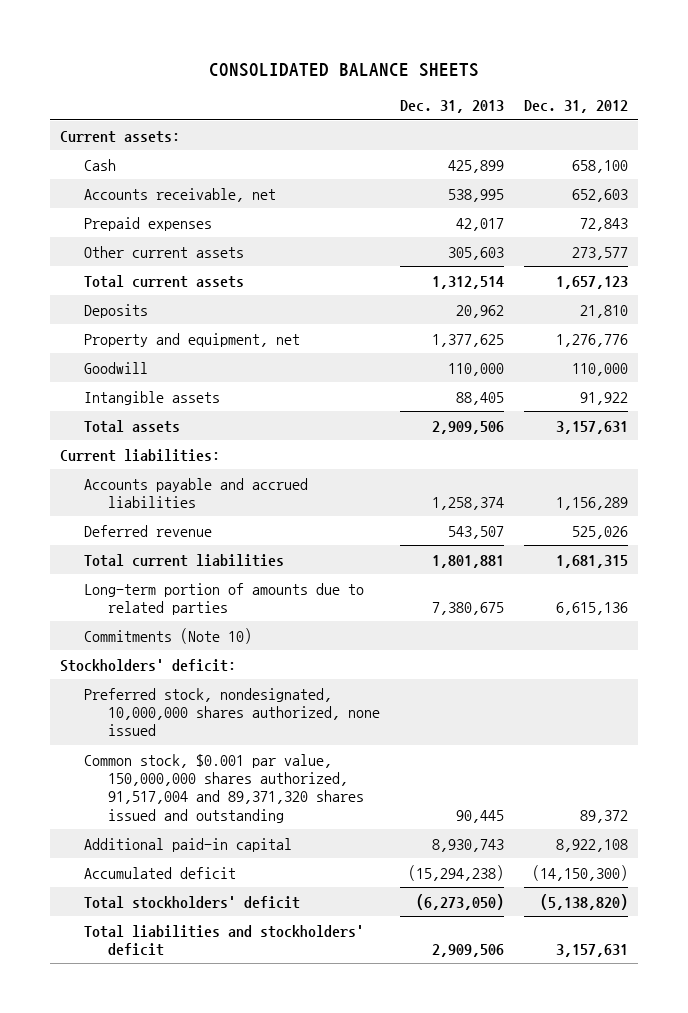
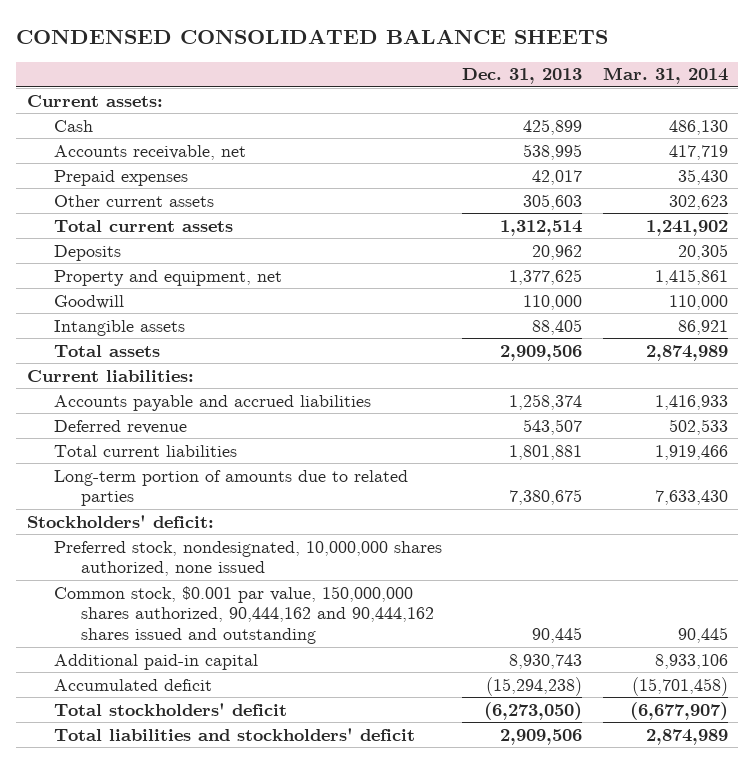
- CONSOLIDATED BALANCE SHEETS
+ CONDENSED CONSOLIDATED BALANCE SHEETS
- | Dec. 31, 2013 | Dec. 31, 2012
+ | Dec. 31, 2013 | Mar. 31, 2014
- Commitments (Note 10)
- Common stock, $0.001 par value, 150,000,000 shares authorized, 91,517,004 and 89,371,320 shares issued and outstanding | 90,445 | 89,372
+ Common stock, $0.001 par value, 150,000,000 shares authorized, 90,444,162 and 90,444,162 shares issued and outstanding | 90,445 | 90,445

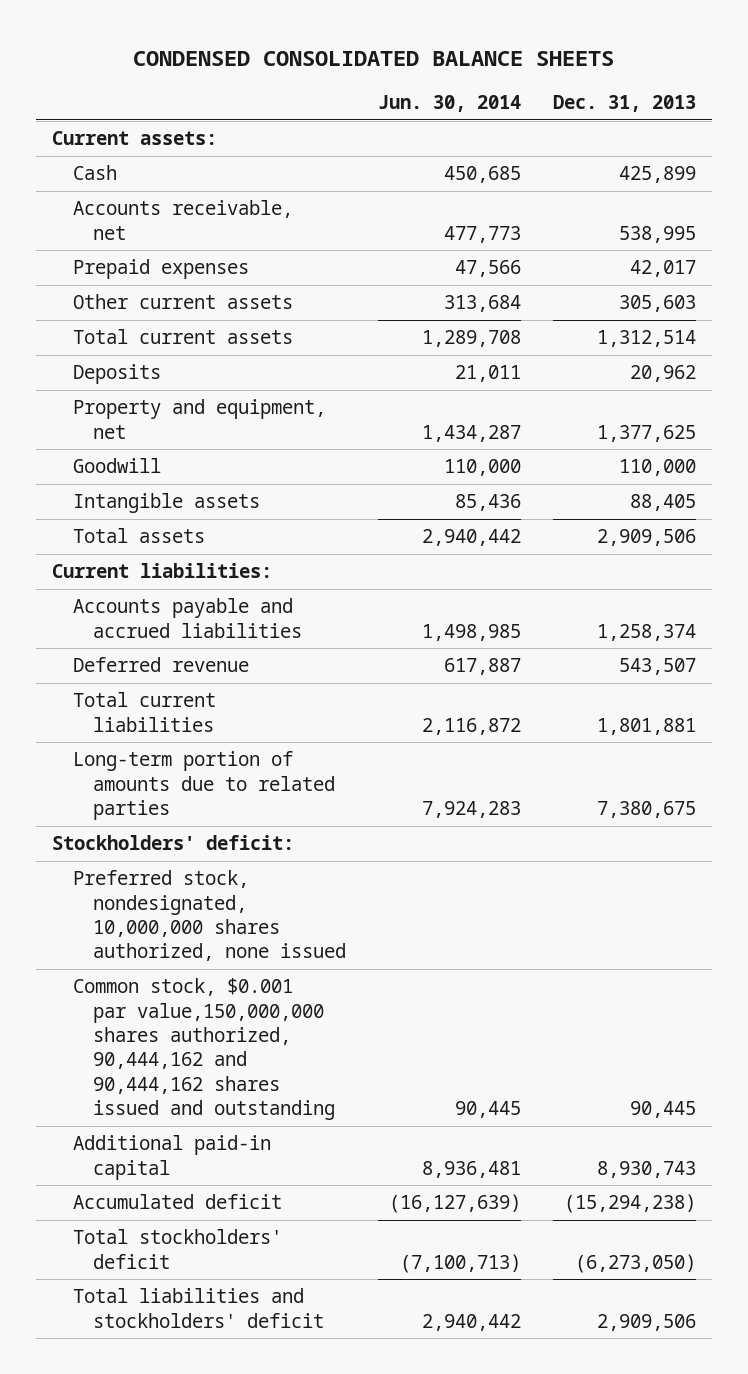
- | Dec. 31, 2013 | Mar. 31, 2014
+ | Jun. 30, 2014 | Dec. 31, 2013
- Common stock, $0.001 par value, 150,000,000 shares authorized, 90,444,162 and 90,444,162 shares issued and outstanding | 90,445 | 90,445
+ Common stock, $0.001 par value,150,000,000 shares authorized, 90,444,162 and 90,444,162 shares issued and outstanding | 90,445 | 90,445

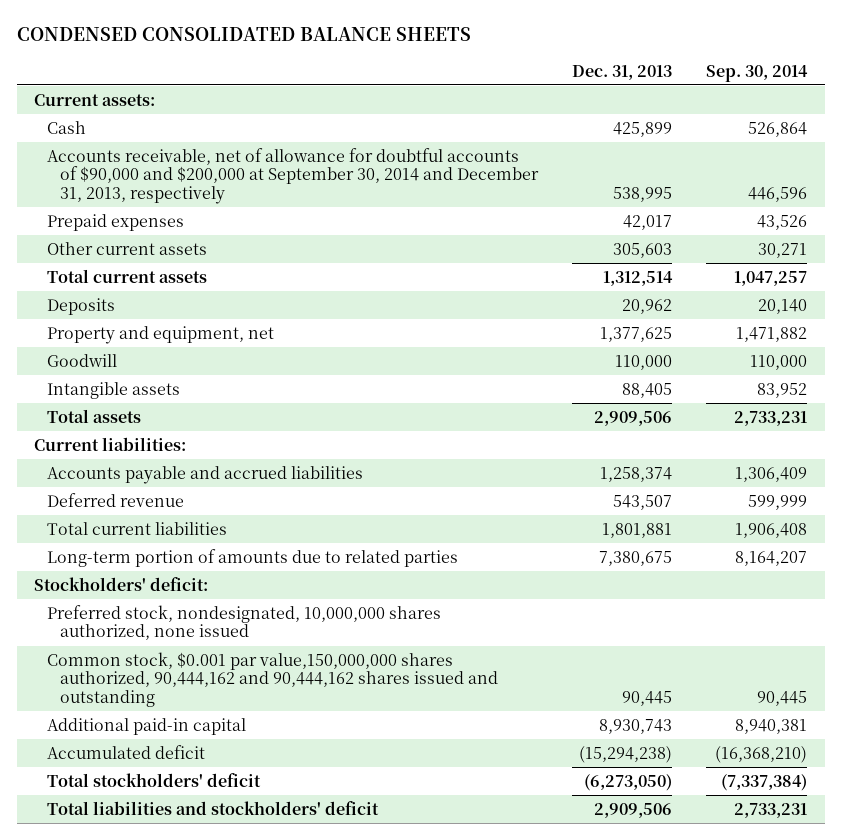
- | Jun. 30, 2014 | Dec. 31, 2013
+ | Dec. 31, 2013 | Sep. 30, 2014
- Accounts receivable, net | 477,773 | 538,995
+ Accounts receivable, net of allowance for doubtful accounts of $90,000 and $200,000 at September 30, 2014 and December 31, 2013, respectively | 538,995 | 446,596

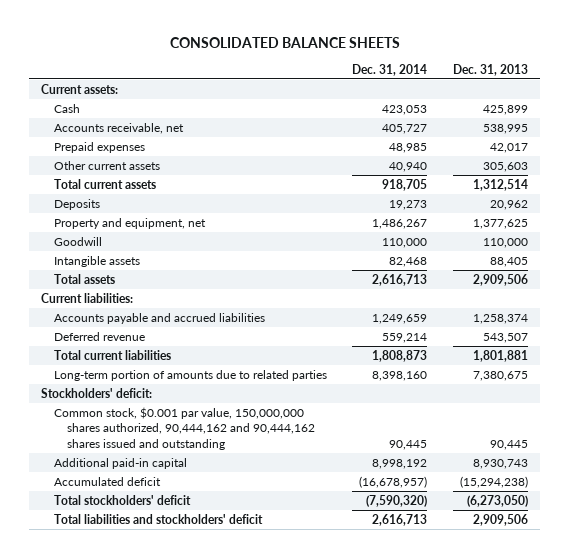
- CONDENSED CONSOLIDATED BALANCE SHEETS
+ CONSOLIDATED BALANCE SHEETS
- | Dec. 31, 2013 | Sep. 30, 2014
+ | Dec. 31, 2014 | Dec. 31, 2013
- Accounts receivable, net of allowance for doubtful accounts of $90,000 and $200,000 at September 30, 2014 and December 31, 2013, respectively | 538,995 | 446,596
+ Accounts receivable, net | 405,727 | 538,995
- Preferred stock, nondesignated, 10,000,000 shares authorized, none issued
- Common stock, $0.001 par value,150,000,000 shares authorized, 90,444,162 and 90,444,162 shares issued and outstanding | 90,445 | 90,445
+ Common stock, $0.001 par value, 150,000,000 shares authorized, 90,444,162 and 90,444,162 shares issued and outstanding | 90,445 | 90,445

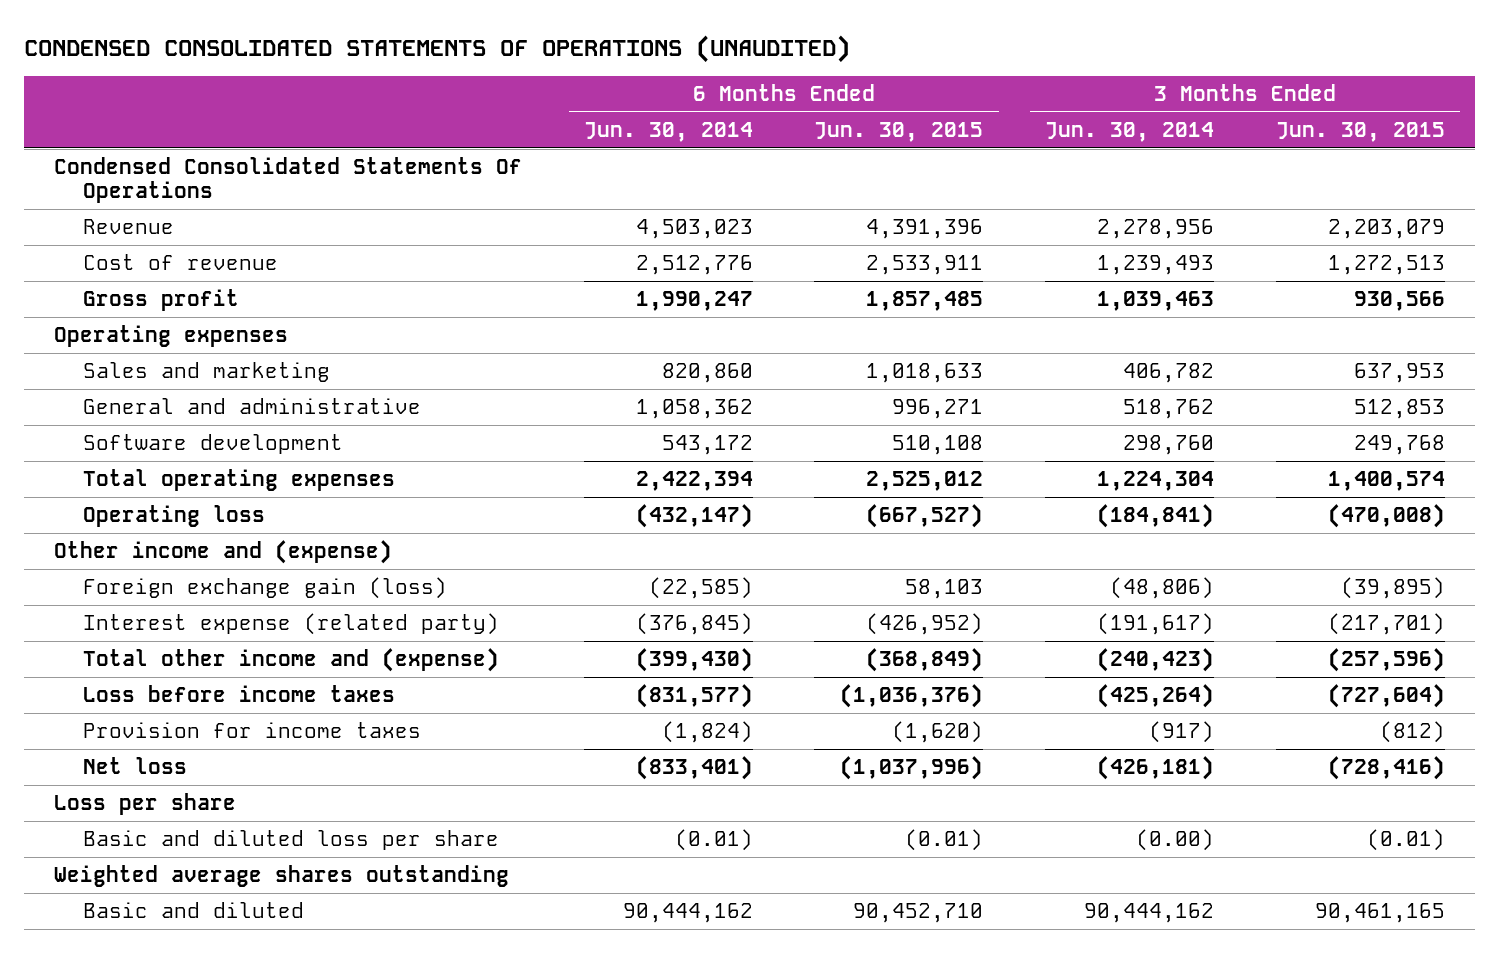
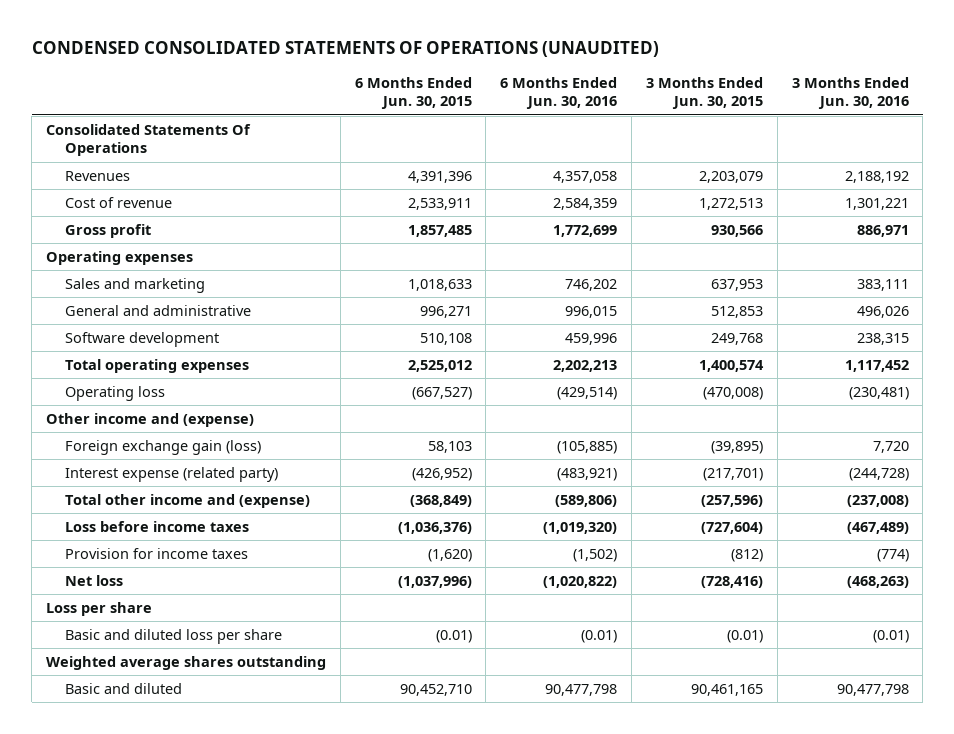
- | 6 Months Ended Jun. 30, 2014 | 6 Months Ended Jun. 30, 2015 | 3 Months Ended Jun. 30, 2014 | 3 Months Ended Jun. 30, 2015
+ | 6 Months Ended Jun. 30, 2015 | 6 Months Ended Jun. 30, 2016 | 3 Months Ended Jun. 30, 2015 | 3 Months Ended Jun. 30, 2016
- Condensed Consolidated Statements Of Operations
- Revenue | 4,503,023 | 4,391,396 | 2,278,956 | 2,203,079
+ Consolidated Statements Of Operations
+ Revenues | 4,391,396 | 4,357,058 | 2,203,079 | 2,188,192

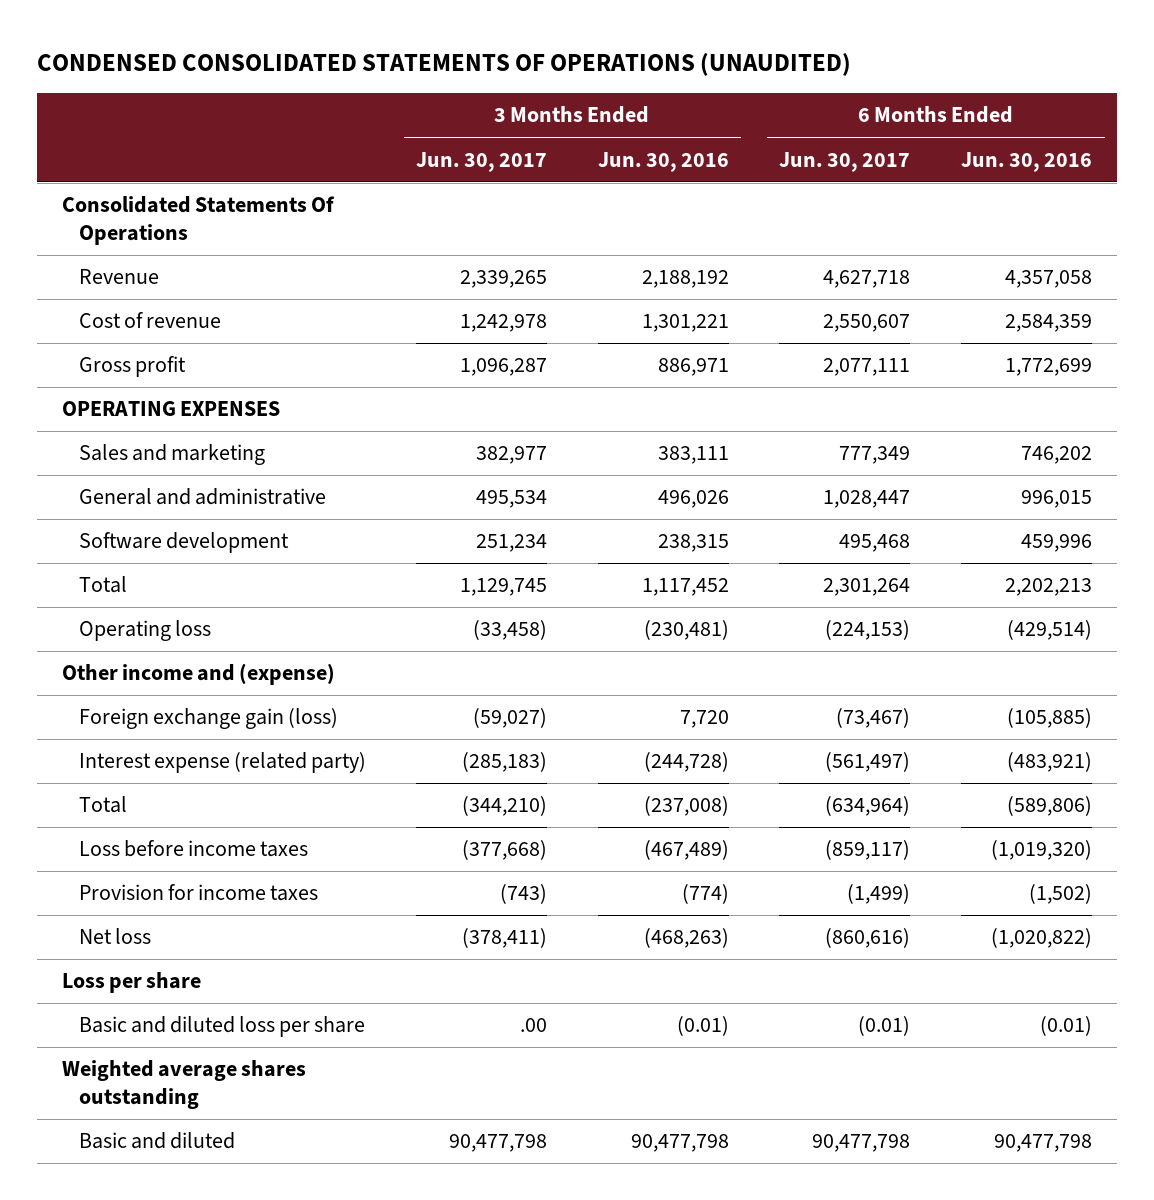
- | 6 Months Ended Jun. 30, 2015 | 6 Months Ended Jun. 30, 2016 | 3 Months Ended Jun. 30, 2015 | 3 Months Ended Jun. 30, 2016
+ | 3 Months Ended Jun. 30, 2017 | 3 Months Ended Jun. 30, 2016 | 6 Months Ended Jun. 30, 2017 | 6 Months Ended Jun. 30, 2016
- Revenues | 4,391,396 | 4,357,058 | 2,203,079 | 2,188,192
+ Revenue | 2,339,265 | 2,188,192 | 4,627,718 | 4,357,058
- Operating expenses
+ OPERATING EXPENSES
- Total operating expenses | 2,525,012 | 2,202,213 | 1,400,574 | 1,117,452
+ Total | 1,129,745 | 1,117,452 | 2,301,264 | 2,202,213
- Total other income and (expense) | (368,849) | (589,806) | (257,596) | (237,008)
+ Total | (344,210) | (237,008) | (634,964) | (589,806)

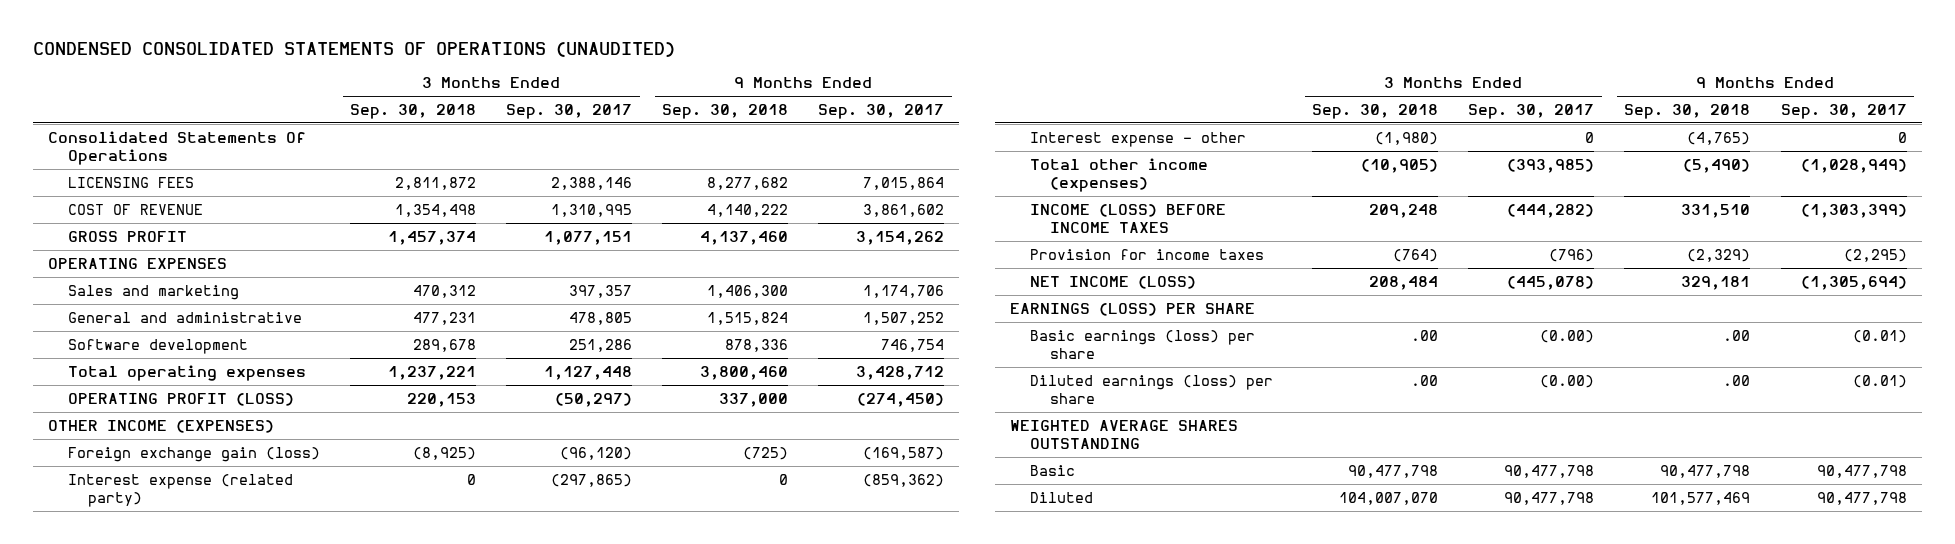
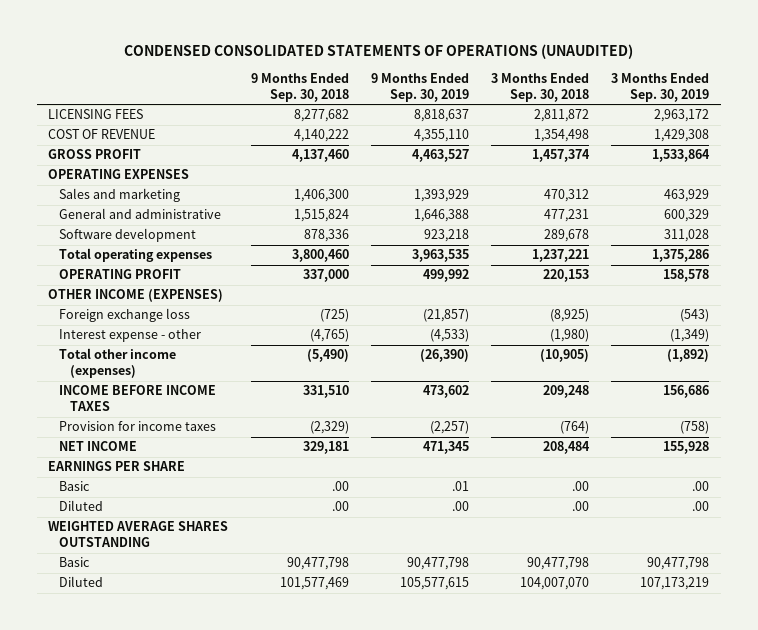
- | 3 Months Ended Sep. 30, 2018 | 3 Months Ended Sep. 30, 2017 | 9 Months Ended Sep. 30, 2018 | 9 Months Ended Sep. 30, 2017
+ | 9 Months Ended Sep. 30, 2018 | 9 Months Ended Sep. 30, 2019 | 3 Months Ended Sep. 30, 2018 | 3 Months Ended Sep. 30, 2019
- Consolidated Statements Of Operations
- OPERATING PROFIT (LOSS) | 220,153 | (50,297) | 337,000 | (274,450)
+ OPERATING PROFIT | 337,000 | 499,992 | 220,153 | 158,578
- Foreign exchange gain (loss) | (8,925) | (96,120) | (725) | (169,587)
- Interest expense (related party) | 0 | (297,865) | 0 | (859,362)
+ Foreign exchange loss | (725) | (21,857) | (8,925) | (543)
- INCOME (LOSS) BEFORE INCOME TAXES | 209,248 | (444,282) | 331,510 | (1,303,399)
+ INCOME BEFORE INCOME TAXES | 331,510 | 473,602 | 209,248 | 156,686
- NET INCOME (LOSS) | 208,484 | (445,078) | 329,181 | (1,305,694)
- EARNINGS (LOSS) PER SHARE
- Basic earnings (loss) per share | .00 | (0.00) | .00 | (0.01)
- Diluted earnings (loss) per share | .00 | (0.00) | .00 | (0.01)
+ NET INCOME | 329,181 | 471,345 | 208,484 | 155,928
+ EARNINGS PER SHARE
+ Basic | .00 | .01 | .00 | .00
+ Diluted | .00 | .00 | .00 | .00

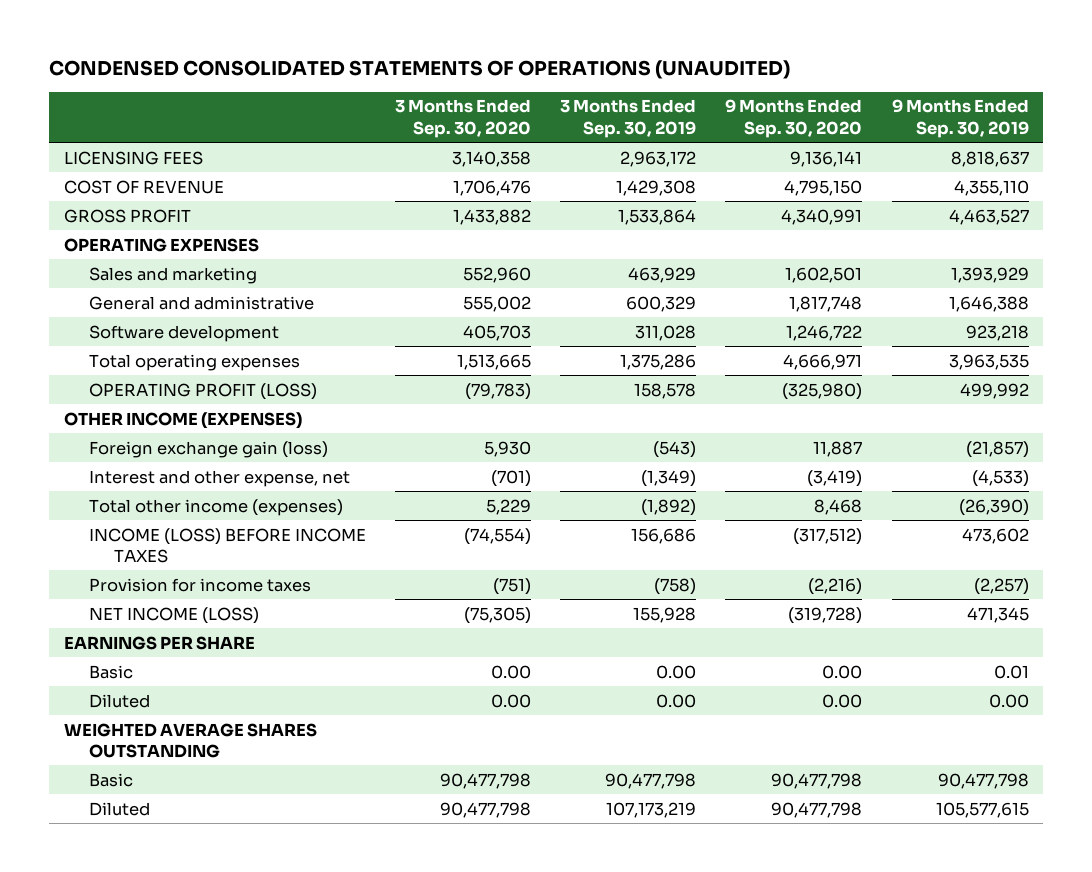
- | 9 Months Ended Sep. 30, 2018 | 9 Months Ended Sep. 30, 2019 | 3 Months Ended Sep. 30, 2018 | 3 Months Ended Sep. 30, 2019
+ | 3 Months Ended Sep. 30, 2020 | 3 Months Ended Sep. 30, 2019 | 9 Months Ended Sep. 30, 2020 | 9 Months Ended Sep. 30, 2019
- OPERATING PROFIT | 337,000 | 499,992 | 220,153 | 158,578
+ OPERATING PROFIT (LOSS) | (79,783) | 158,578 | (325,980) | 499,992
- Foreign exchange loss | (725) | (21,857) | (8,925) | (543)
- Interest expense - other | (4,765) | (4,533) | (1,980) | (1,349)
+ Foreign exchange gain (loss) | 5,930 | (543) | 11,887 | (21,857)
+ Interest and other expense, net | (701) | (1,349) | (3,419) | (4,533)
- INCOME BEFORE INCOME TAXES | 331,510 | 473,602 | 209,248 | 156,686
+ INCOME (LOSS) BEFORE INCOME TAXES | (74,554) | 156,686 | (317,512) | 473,602
- NET INCOME | 329,181 | 471,345 | 208,484 | 155,928
+ NET INCOME (LOSS) | (75,305) | 155,928 | (319,728) | 471,345
- Basic | .00 | .01 | .00 | .00
- Diluted | .00 | .00 | .00 | .00
+ Basic | 0.00 | 0.00 | 0.00 | 0.01
+ Diluted | 0.00 | 0.00 | 0.00 | 0.00

